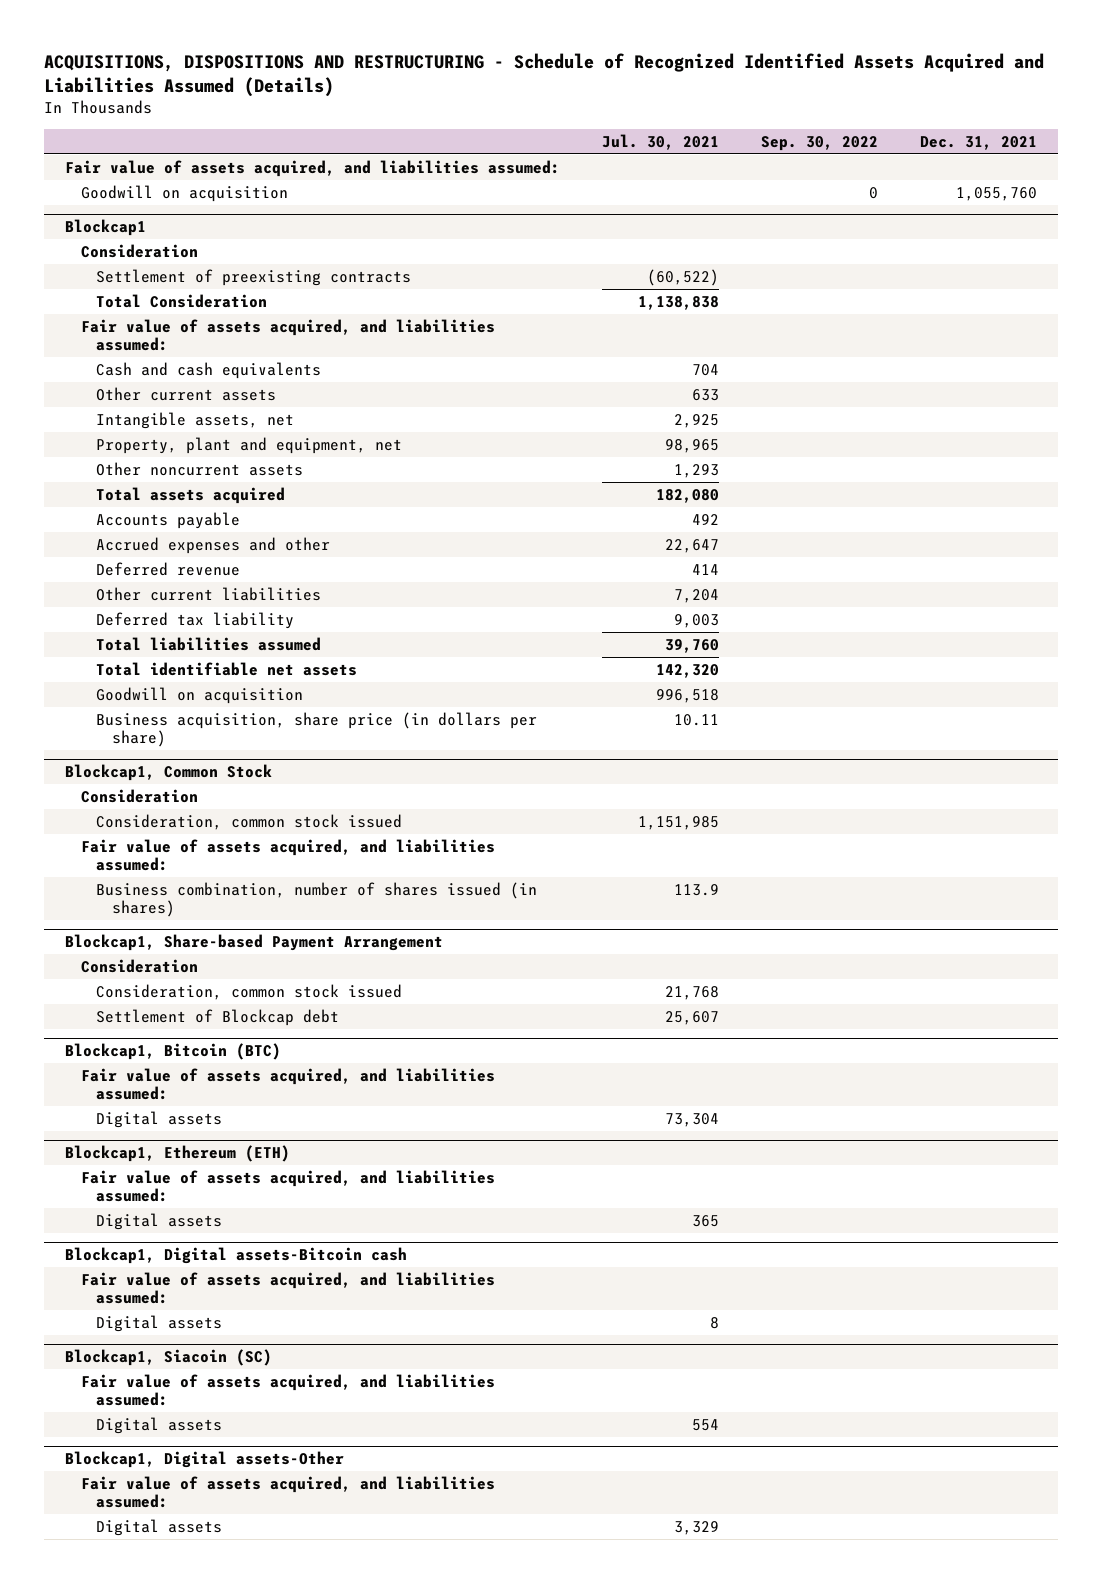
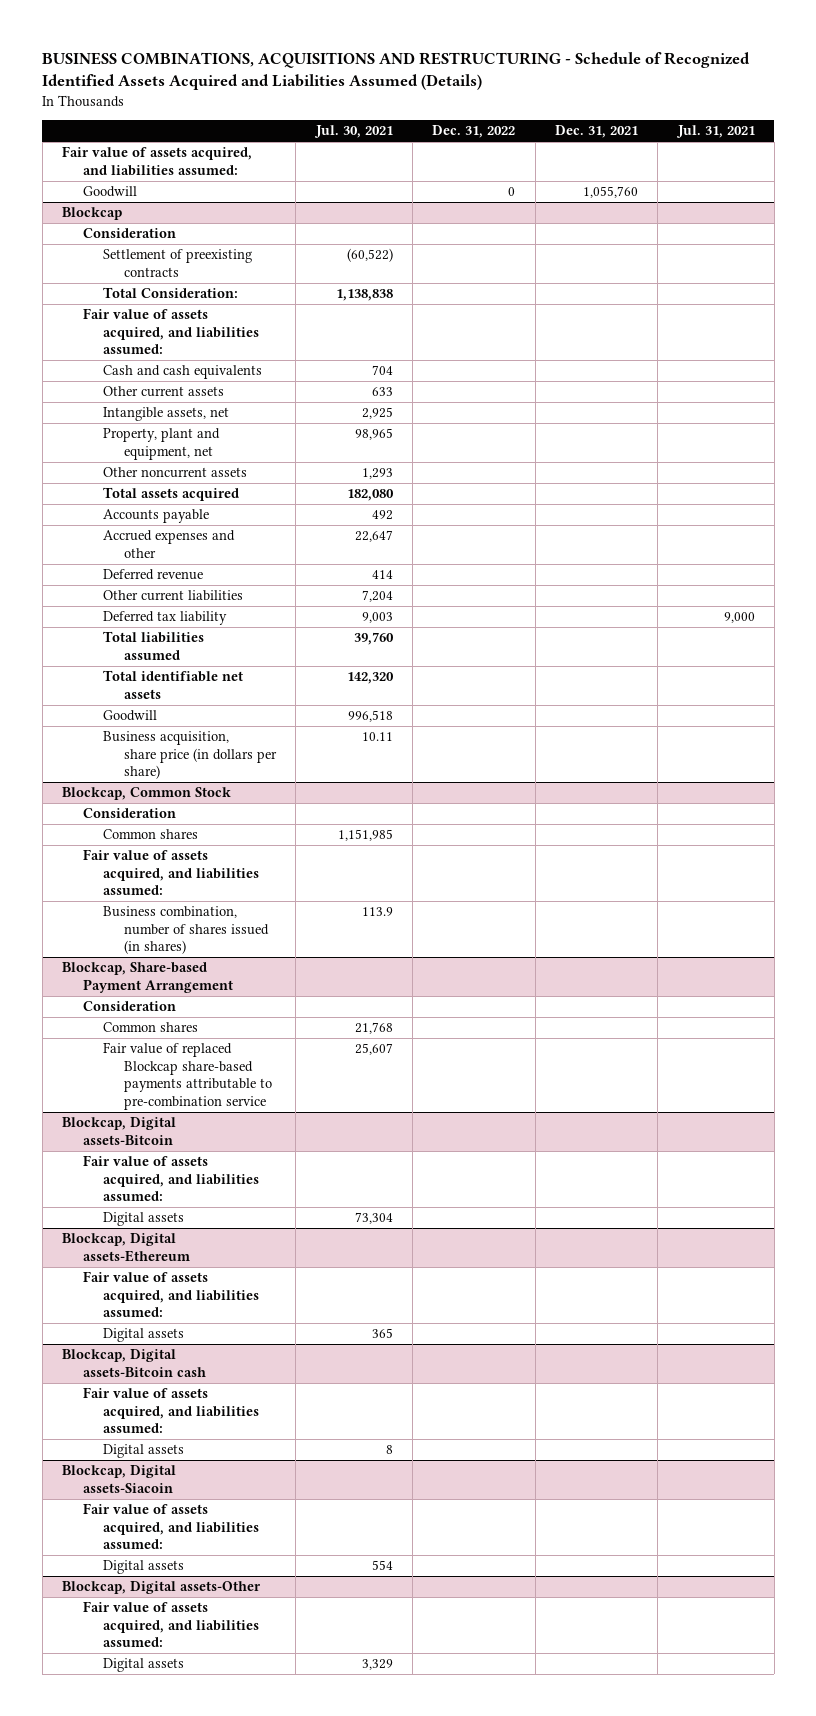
- ACQUISITIONS, DISPOSITIONS AND RESTRUCTURING - Schedule of Recognized Identified Assets Acquired and Liabilities Assumed (Details)
+ BUSINESS COMBINATIONS, ACQUISITIONS AND RESTRUCTURING - Schedule of Recognized Identified Assets Acquired and Liabilities Assumed (Details)
- | Jul. 30, 2021 | Sep. 30, 2022 | Dec. 31, 2021
+ | Jul. 30, 2021 | Dec. 31, 2022 | Dec. 31, 2021 | Jul. 31, 2021
- Goodwill on acquisition | | 0 | 1,055,760
- Blockcap1
+ Goodwill | | 0 | 1,055,760 |
+ Blockcap
- Total Consideration | 1,138,838 | |
+ Total Consideration: | 1,138,838 | | |
- Goodwill on acquisition | 996,518 | |
+ Goodwill | 996,518 | | |
- Blockcap1, Common Stock
+ Blockcap, Common Stock
- Consideration, common stock issued | 1,151,985 | |
+ Common shares | 1,151,985 | | |
- Blockcap1, Share-based Payment Arrangement
+ Blockcap, Share-based Payment Arrangement
- Consideration, common stock issued | 21,768 | |
- Settlement of Blockcap debt | 25,607 | |
- Blockcap1, Bitcoin (BTC)
+ Common shares | 21,768 | | |
+ Fair value of replaced Blockcap share-based payments attributable to pre-combination service | 25,607 | | |
+ Blockcap, Digital assets-Bitcoin
- Blockcap1, Ethereum (ETH)
+ Blockcap, Digital assets-Ethereum
- Blockcap1, Digital assets-Bitcoin cash
+ Blockcap, Digital assets-Bitcoin cash
- Blockcap1, Siacoin (SC)
+ Blockcap, Digital assets-Siacoin
- Blockcap1, Digital assets-Other
+ Blockcap, Digital assets-Other

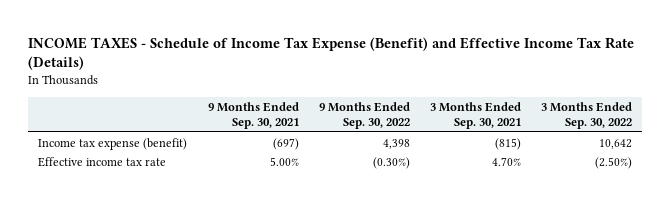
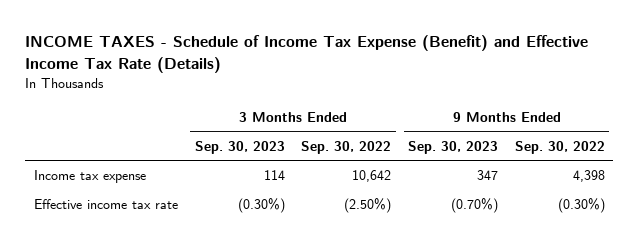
- | 9 Months Ended Sep. 30, 2021 | 9 Months Ended Sep. 30, 2022 | 3 Months Ended Sep. 30, 2021 | 3 Months Ended Sep. 30, 2022
+ | 3 Months Ended Sep. 30, 2023 | 3 Months Ended Sep. 30, 2022 | 9 Months Ended Sep. 30, 2023 | 9 Months Ended Sep. 30, 2022
- Income tax expense (benefit) | (697) | 4,398 | (815) | 10,642
+ Income tax expense | 114 | 10,642 | 347 | 4,398

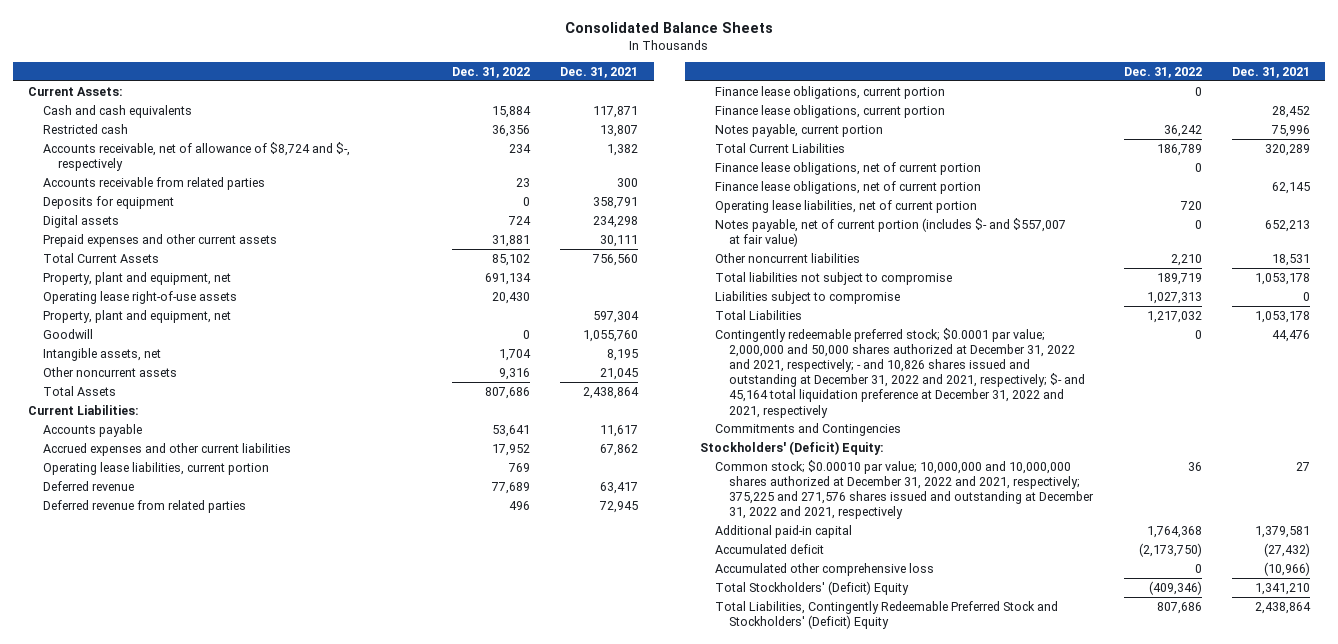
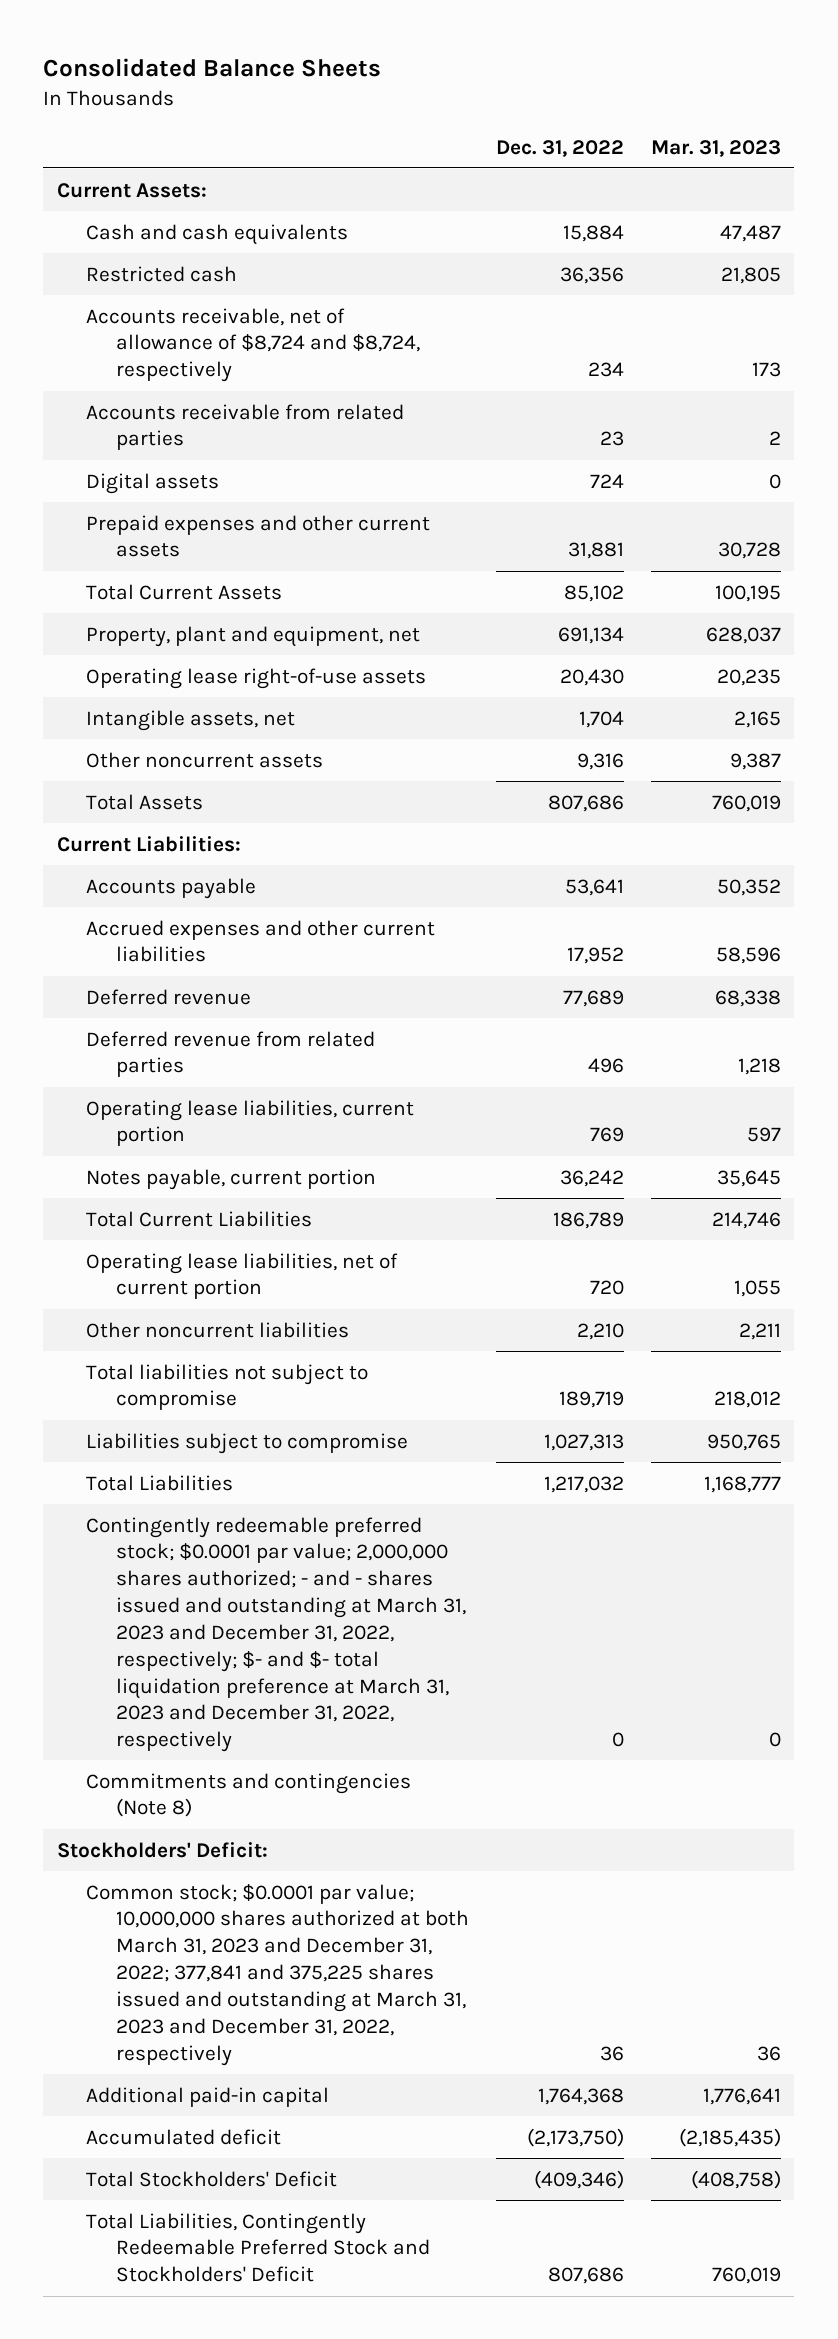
- | Dec. 31, 2022 | Dec. 31, 2021
+ | Dec. 31, 2022 | Mar. 31, 2023
- Accounts receivable, net of allowance of $8,724 and $-, respectively | 234 | 1,382
+ Accounts receivable, net of allowance of $8,724 and $8,724, respectively | 234 | 173
- Deposits for equipment | 0 | 358,791
- Property, plant and equipment, net | | 597,304
- Goodwill | 0 | 1,055,760
- Finance lease obligations, current portion | 0 |
- Finance lease obligations, current portion | | 28,452
moved down: Operating lease liabilities, current portion | 769 | 597
- Finance lease obligations, net of current portion | 0 |
- Finance lease obligations, net of current portion | | 62,145
- Notes payable, net of current portion (includes $- and $557,007 at fair value) | 0 | 652,213
- Contingently redeemable preferred stock; $0.0001 par value; 2,000,000 and 50,000 shares authorized at December 31, 2022 and 2021, respectively; - and 10,826 shares issued and outstanding at December 31, 2022 and 2021, respectively; $- and 45,164 total liquidation preference at December 31, 2022 and 2021, respectively | 0 | 44,476
- Commitments and Contingencies
- Stockholders' (Deficit) Equity:
- Common stock; $0.00010 par value; 10,000,000 and 10,000,000 shares authorized at December 31, 2022 and 2021, respectively; 375,225 and 271,576 shares issued and outstanding at December 31, 2022 and 2021, respectively | 36 | 27
+ Contingently redeemable preferred stock; $0.0001 par value; 2,000,000 shares authorized; - and - shares issued and outstanding at March 31, 2023 and December 31, 2022, respectively; $- and $- total liquidation preference at March 31, 2023 and December 31, 2022, respectively | 0 | 0
+ Commitments and contingencies (Note 8)
+ Stockholders' Deficit:
+ Common stock; $0.0001 par value; 10,000,000 shares authorized at both March 31, 2023 and December 31, 2022; 377,841 and 375,225 shares issued and outstanding at March 31, 2023 and December 31, 2022, respectively | 36 | 36
- Accumulated other comprehensive loss | 0 | (10,966)
- Total Stockholders' (Deficit) Equity | (409,346) | 1,341,210
- Total Liabilities, Contingently Redeemable Preferred Stock and Stockholders' (Deficit) Equity | 807,686 | 2,438,864
+ Total Stockholders' Deficit | (409,346) | (408,758)
+ Total Liabilities, Contingently Redeemable Preferred Stock and Stockholders' Deficit | 807,686 | 760,019

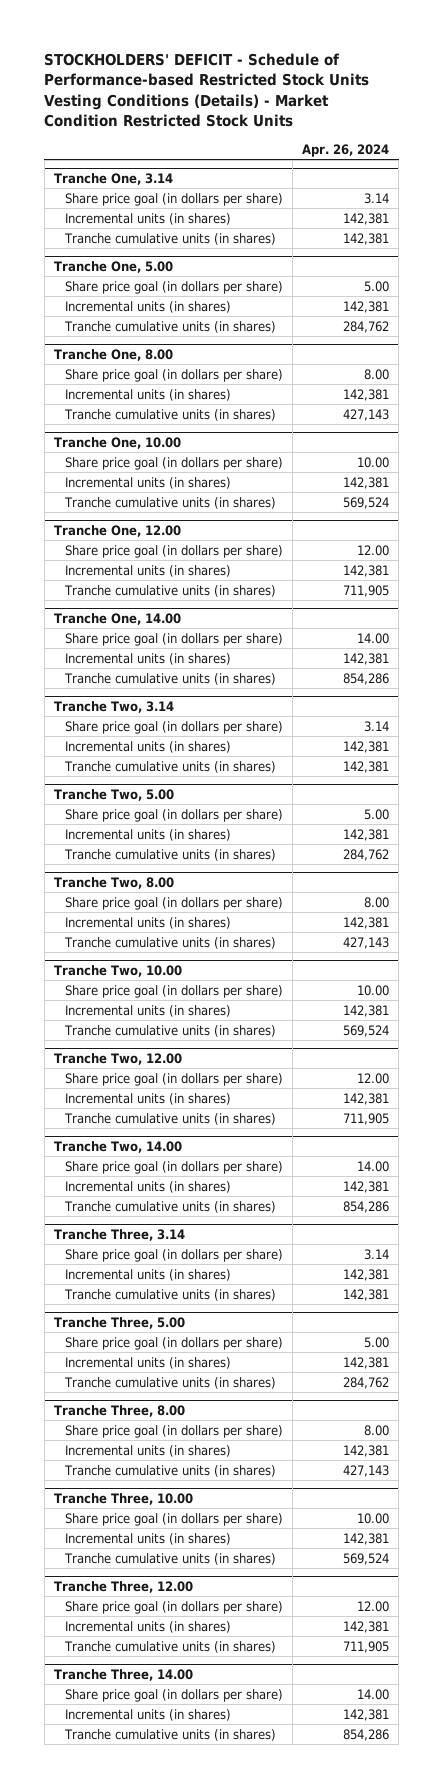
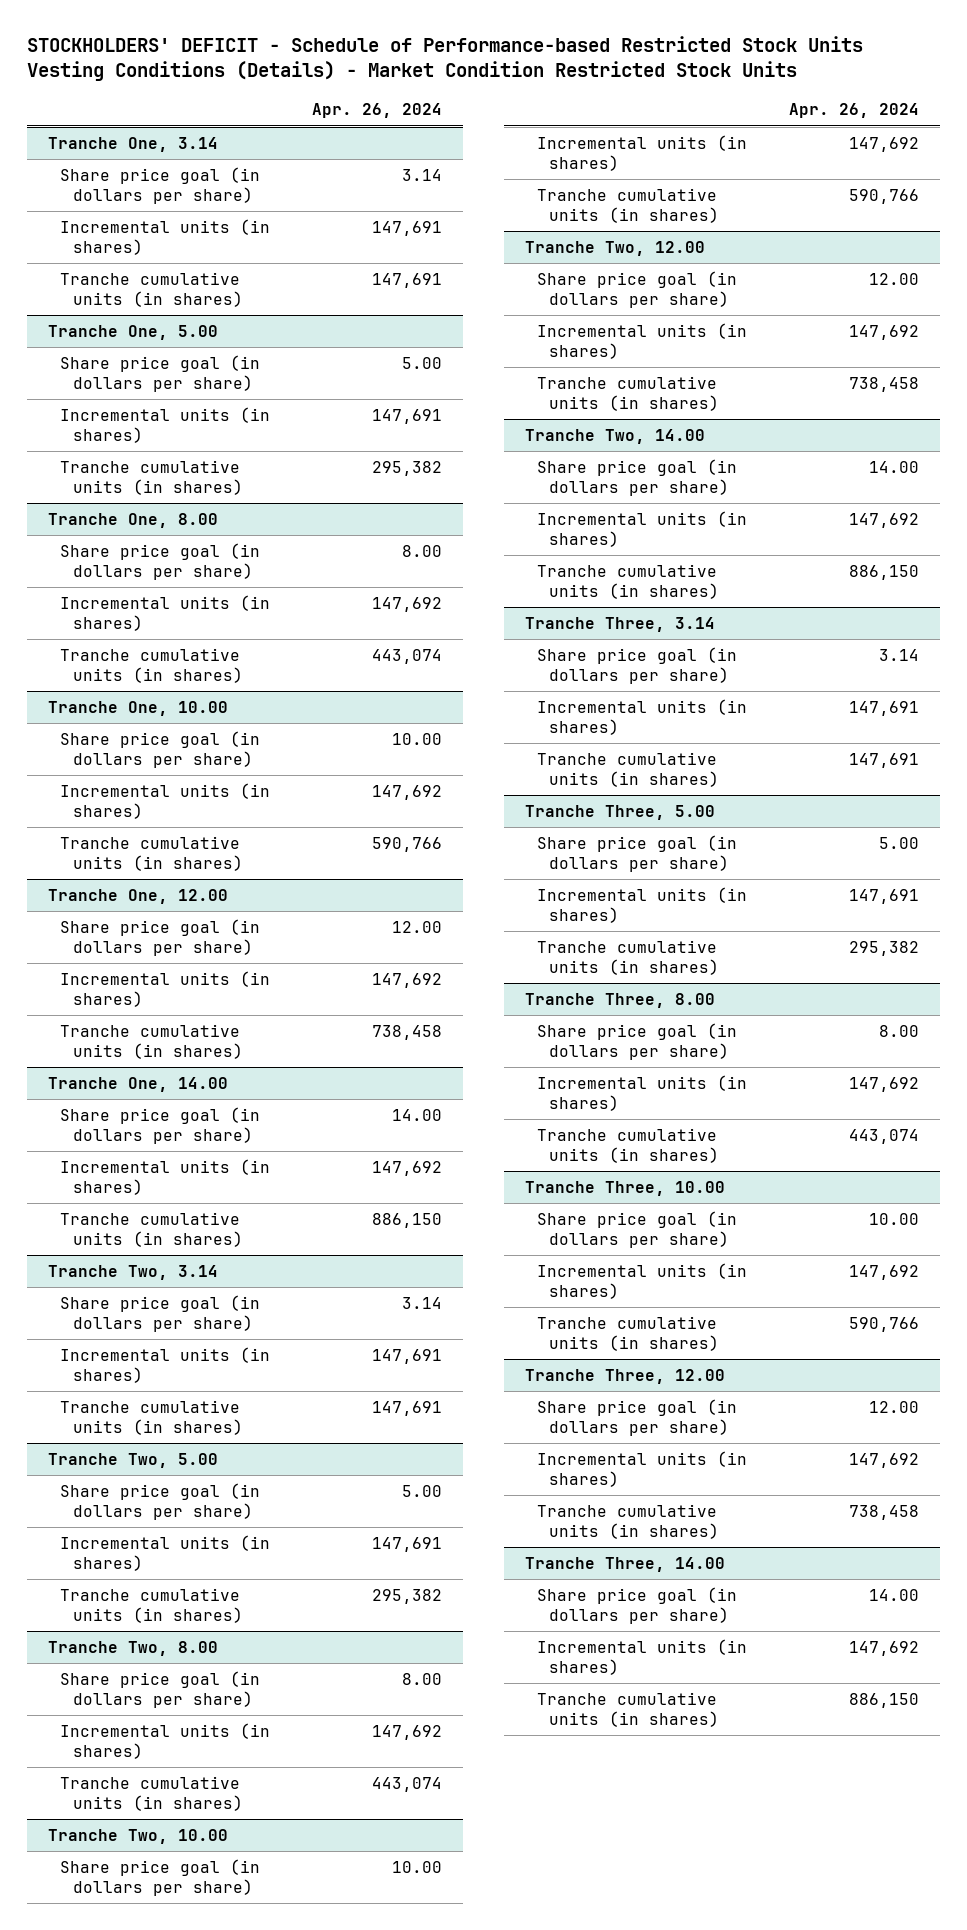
@ Tranche One, 3.14
- Incremental units (in shares) | 142,381
- Tranche cumulative units (in shares) | 142,381
+ Incremental units (in shares) | 147,691
+ Tranche cumulative units (in shares) | 147,691
@ Tranche One, 5.00
- Incremental units (in shares) | 142,381
- Tranche cumulative units (in shares) | 284,762
+ Incremental units (in shares) | 147,691
+ Tranche cumulative units (in shares) | 295,382
@ Tranche One, 8.00
- Incremental units (in shares) | 142,381
- Tranche cumulative units (in shares) | 427,143
+ Incremental units (in shares) | 147,692
+ Tranche cumulative units (in shares) | 443,074
@ Tranche One, 10.00
- Incremental units (in shares) | 142,381
- Tranche cumulative units (in shares) | 569,524
+ Incremental units (in shares) | 147,692
+ Tranche cumulative units (in shares) | 590,766
@ Tranche One, 12.00
- Incremental units (in shares) | 142,381
- Tranche cumulative units (in shares) | 711,905
+ Incremental units (in shares) | 147,692
+ Tranche cumulative units (in shares) | 738,458
@ Tranche One, 14.00
- Incremental units (in shares) | 142,381
- Tranche cumulative units (in shares) | 854,286
+ Incremental units (in shares) | 147,692
+ Tranche cumulative units (in shares) | 886,150
@ Tranche Two, 3.14
- Incremental units (in shares) | 142,381
- Tranche cumulative units (in shares) | 142,381
+ Incremental units (in shares) | 147,691
+ Tranche cumulative units (in shares) | 147,691
@ Tranche Two, 5.00
- Incremental units (in shares) | 142,381
- Tranche cumulative units (in shares) | 284,762
+ Incremental units (in shares) | 147,691
+ Tranche cumulative units (in shares) | 295,382
@ Tranche Two, 8.00
- Incremental units (in shares) | 142,381
- Tranche cumulative units (in shares) | 427,143
+ Incremental units (in shares) | 147,692
+ Tranche cumulative units (in shares) | 443,074
@ Tranche Two, 10.00
- Incremental units (in shares) | 142,381
- Tranche cumulative units (in shares) | 569,524
+ Incremental units (in shares) | 147,692
+ Tranche cumulative units (in shares) | 590,766
@ Tranche Two, 12.00
- Incremental units (in shares) | 142,381
- Tranche cumulative units (in shares) | 711,905
+ Incremental units (in shares) | 147,692
+ Tranche cumulative units (in shares) | 738,458
@ Tranche Two, 14.00
- Incremental units (in shares) | 142,381
- Tranche cumulative units (in shares) | 854,286
+ Incremental units (in shares) | 147,692
+ Tranche cumulative units (in shares) | 886,150
@ Tranche Three, 3.14
- Incremental units (in shares) | 142,381
- Tranche cumulative units (in shares) | 142,381
+ Incremental units (in shares) | 147,691
+ Tranche cumulative units (in shares) | 147,691
@ Tranche Three, 5.00
- Incremental units (in shares) | 142,381
- Tranche cumulative units (in shares) | 284,762
+ Incremental units (in shares) | 147,691
+ Tranche cumulative units (in shares) | 295,382
@ Tranche Three, 8.00
- Incremental units (in shares) | 142,381
- Tranche cumulative units (in shares) | 427,143
+ Incremental units (in shares) | 147,692
+ Tranche cumulative units (in shares) | 443,074
@ Tranche Three, 10.00
- Incremental units (in shares) | 142,381
- Tranche cumulative units (in shares) | 569,524
+ Incremental units (in shares) | 147,692
+ Tranche cumulative units (in shares) | 590,766
@ Tranche Three, 12.00
- Incremental units (in shares) | 142,381
- Tranche cumulative units (in shares) | 711,905
+ Incremental units (in shares) | 147,692
+ Tranche cumulative units (in shares) | 738,458
@ Tranche Three, 14.00
- Incremental units (in shares) | 142,381
- Tranche cumulative units (in shares) | 854,286
+ Incremental units (in shares) | 147,692
+ Tranche cumulative units (in shares) | 886,150

